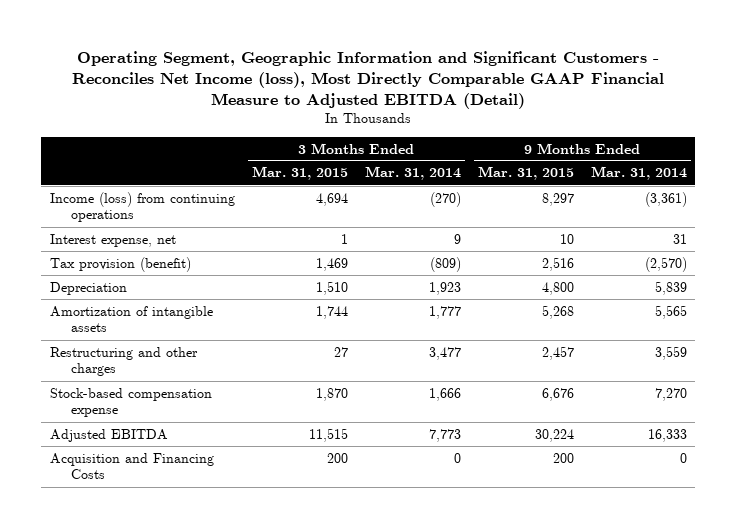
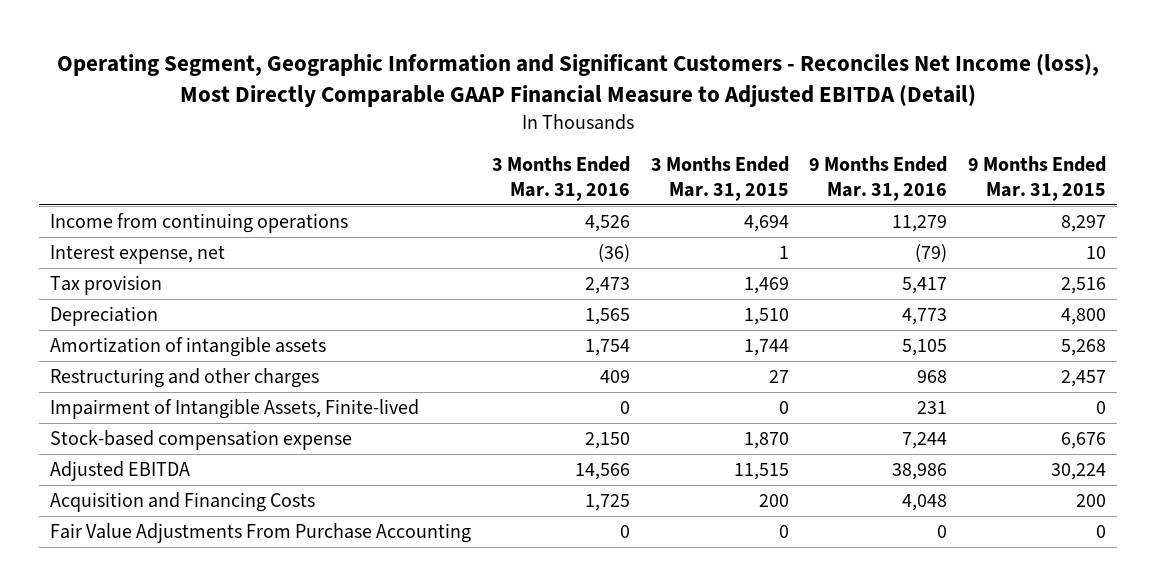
- | 3 Months Ended Mar. 31, 2015 | 3 Months Ended Mar. 31, 2014 | 9 Months Ended Mar. 31, 2015 | 9 Months Ended Mar. 31, 2014
+ | 3 Months Ended Mar. 31, 2016 | 3 Months Ended Mar. 31, 2015 | 9 Months Ended Mar. 31, 2016 | 9 Months Ended Mar. 31, 2015
- Income (loss) from continuing operations | 4,694 | (270) | 8,297 | (3,361)
+ Income from continuing operations | 4,526 | 4,694 | 11,279 | 8,297
- Tax provision (benefit) | 1,469 | (809) | 2,516 | (2,570)
+ Tax provision | 2,473 | 1,469 | 5,417 | 2,516
+ Impairment of Intangible Assets, Finite-lived | 0 | 0 | 231 | 0
+ Fair Value Adjustments From Purchase Accounting | 0 | 0 | 0 | 0

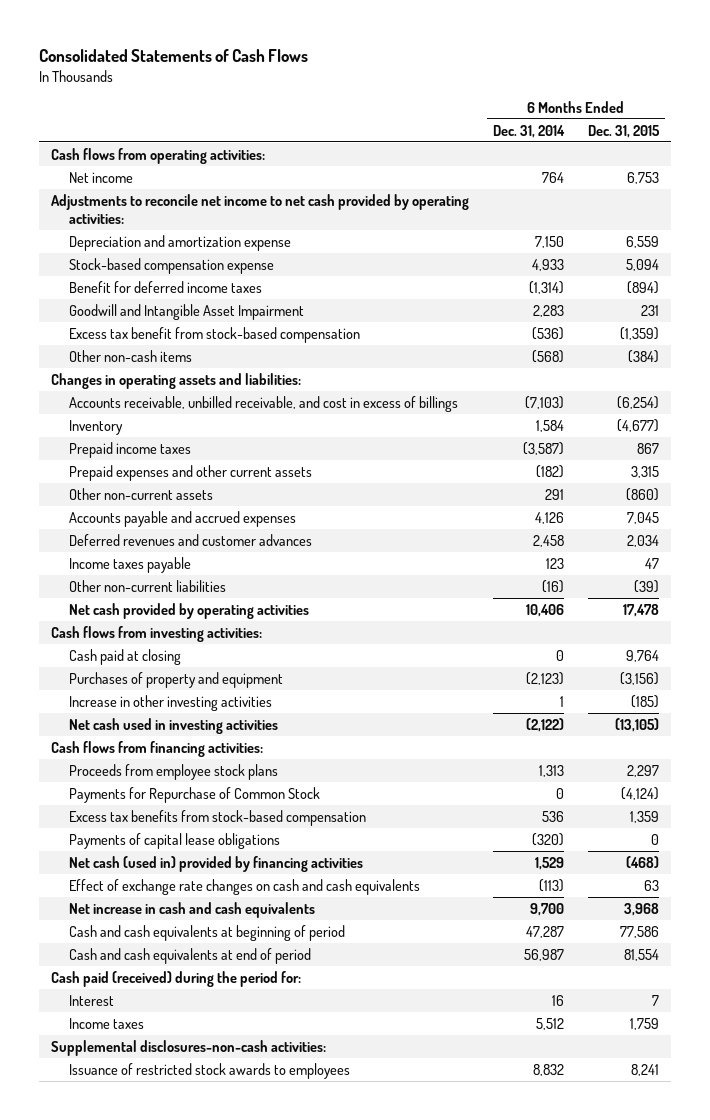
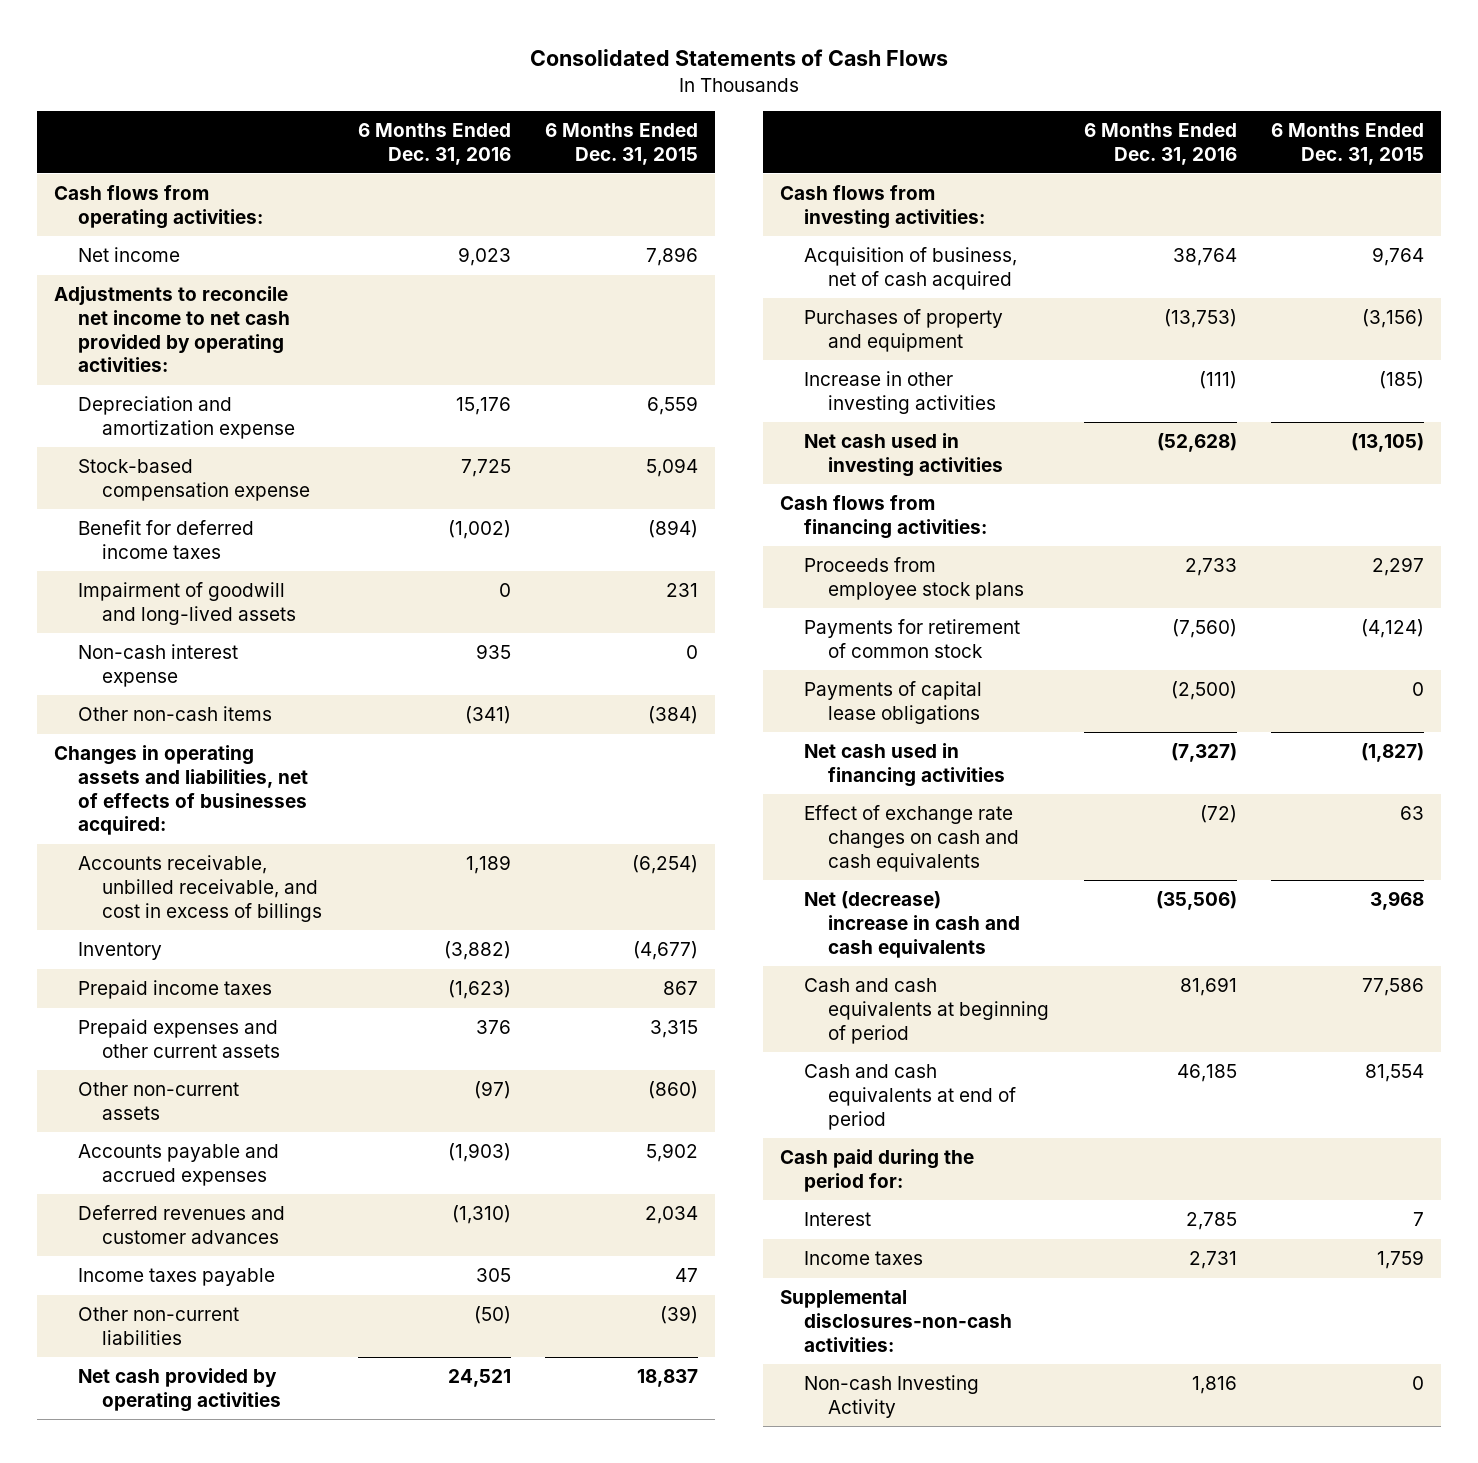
- | 6 Months Ended Dec. 31, 2014 | 6 Months Ended Dec. 31, 2015
+ | 6 Months Ended Dec. 31, 2016 | 6 Months Ended Dec. 31, 2015
- Net income | 764 | 6,753
+ Net income | 9,023 | 7,896
- Goodwill and Intangible Asset Impairment | 2,283 | 231
- Excess tax benefit from stock-based compensation | (536) | (1,359)
+ Impairment of goodwill and long-lived assets | 0 | 231
+ Non-cash interest expense | 935 | 0
- Changes in operating assets and liabilities:
+ Changes in operating assets and liabilities, net of effects of businesses acquired:
- Accounts payable and accrued expenses | 4,126 | 7,045
+ Accounts payable and accrued expenses | (1,903) | 5,902
- Net cash provided by operating activities | 10,406 | 17,478
+ Net cash provided by operating activities | 24,521 | 18,837
- Cash paid at closing | 0 | 9,764
+ Acquisition of business, net of cash acquired | 38,764 | 9,764
- Payments for Repurchase of Common Stock | 0 | (4,124)
- Excess tax benefits from stock-based compensation | 536 | 1,359
+ Payments for retirement of common stock | (7,560) | (4,124)
- Net cash (used in) provided by financing activities | 1,529 | (468)
+ Net cash used in financing activities | (7,327) | (1,827)
- Net increase in cash and cash equivalents | 9,700 | 3,968
+ Net (decrease) increase in cash and cash equivalents | (35,506) | 3,968
- Cash paid (received) during the period for:
+ Cash paid during the period for:
- Issuance of restricted stock awards to employees | 8,832 | 8,241
+ Non-cash Investing Activity | 1,816 | 0

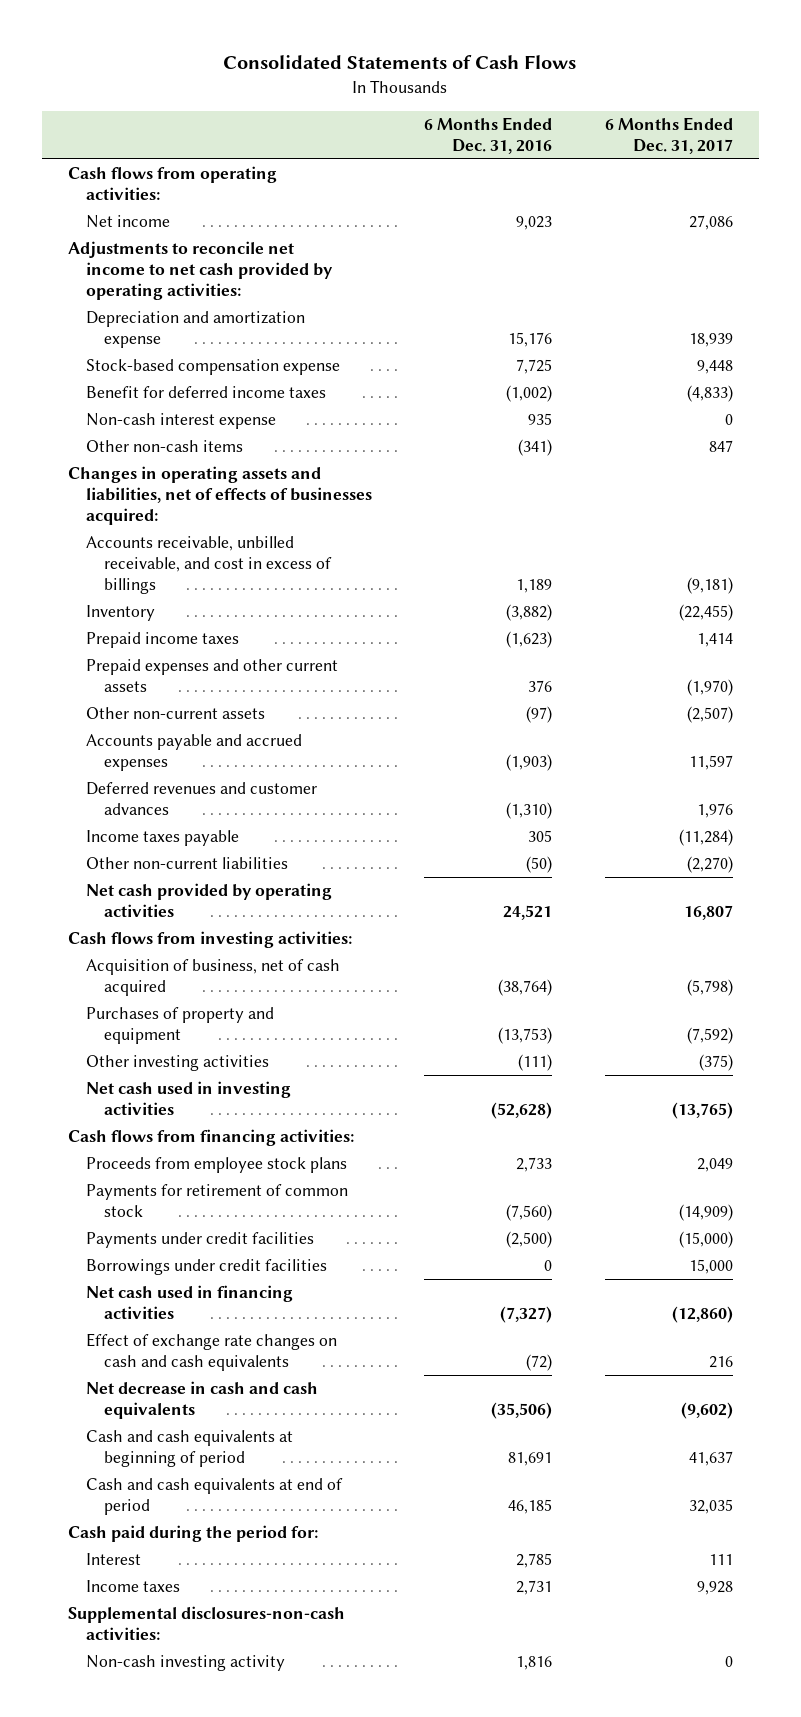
- | 6 Months Ended Dec. 31, 2016 | 6 Months Ended Dec. 31, 2015
+ | 6 Months Ended Dec. 31, 2016 | 6 Months Ended Dec. 31, 2017
- Impairment of goodwill and long-lived assets | 0 | 231
- Acquisition of business, net of cash acquired | 38,764 | 9,764
+ Acquisition of business, net of cash acquired | (38,764) | (5,798)
- Increase in other investing activities | (111) | (185)
+ Other investing activities | (111) | (375)
- Payments of capital lease obligations | (2,500) | 0
+ Payments under credit facilities | (2,500) | (15,000)
+ Borrowings under credit facilities | 0 | 15,000
- Net (decrease) increase in cash and cash equivalents | (35,506) | 3,968
+ Net decrease in cash and cash equivalents | (35,506) | (9,602)
- Non-cash Investing Activity | 1,816 | 0
+ Non-cash investing activity | 1,816 | 0

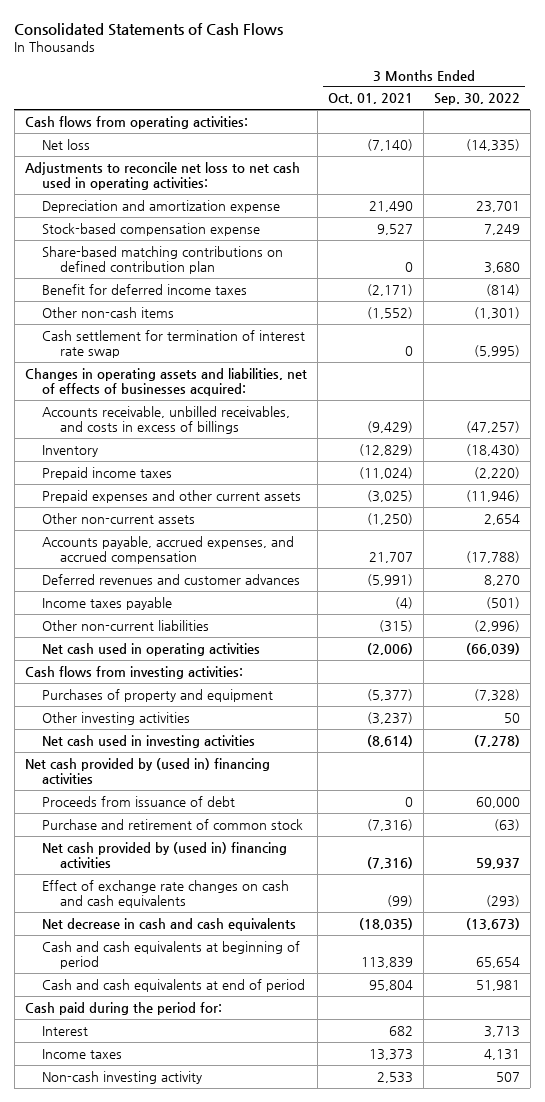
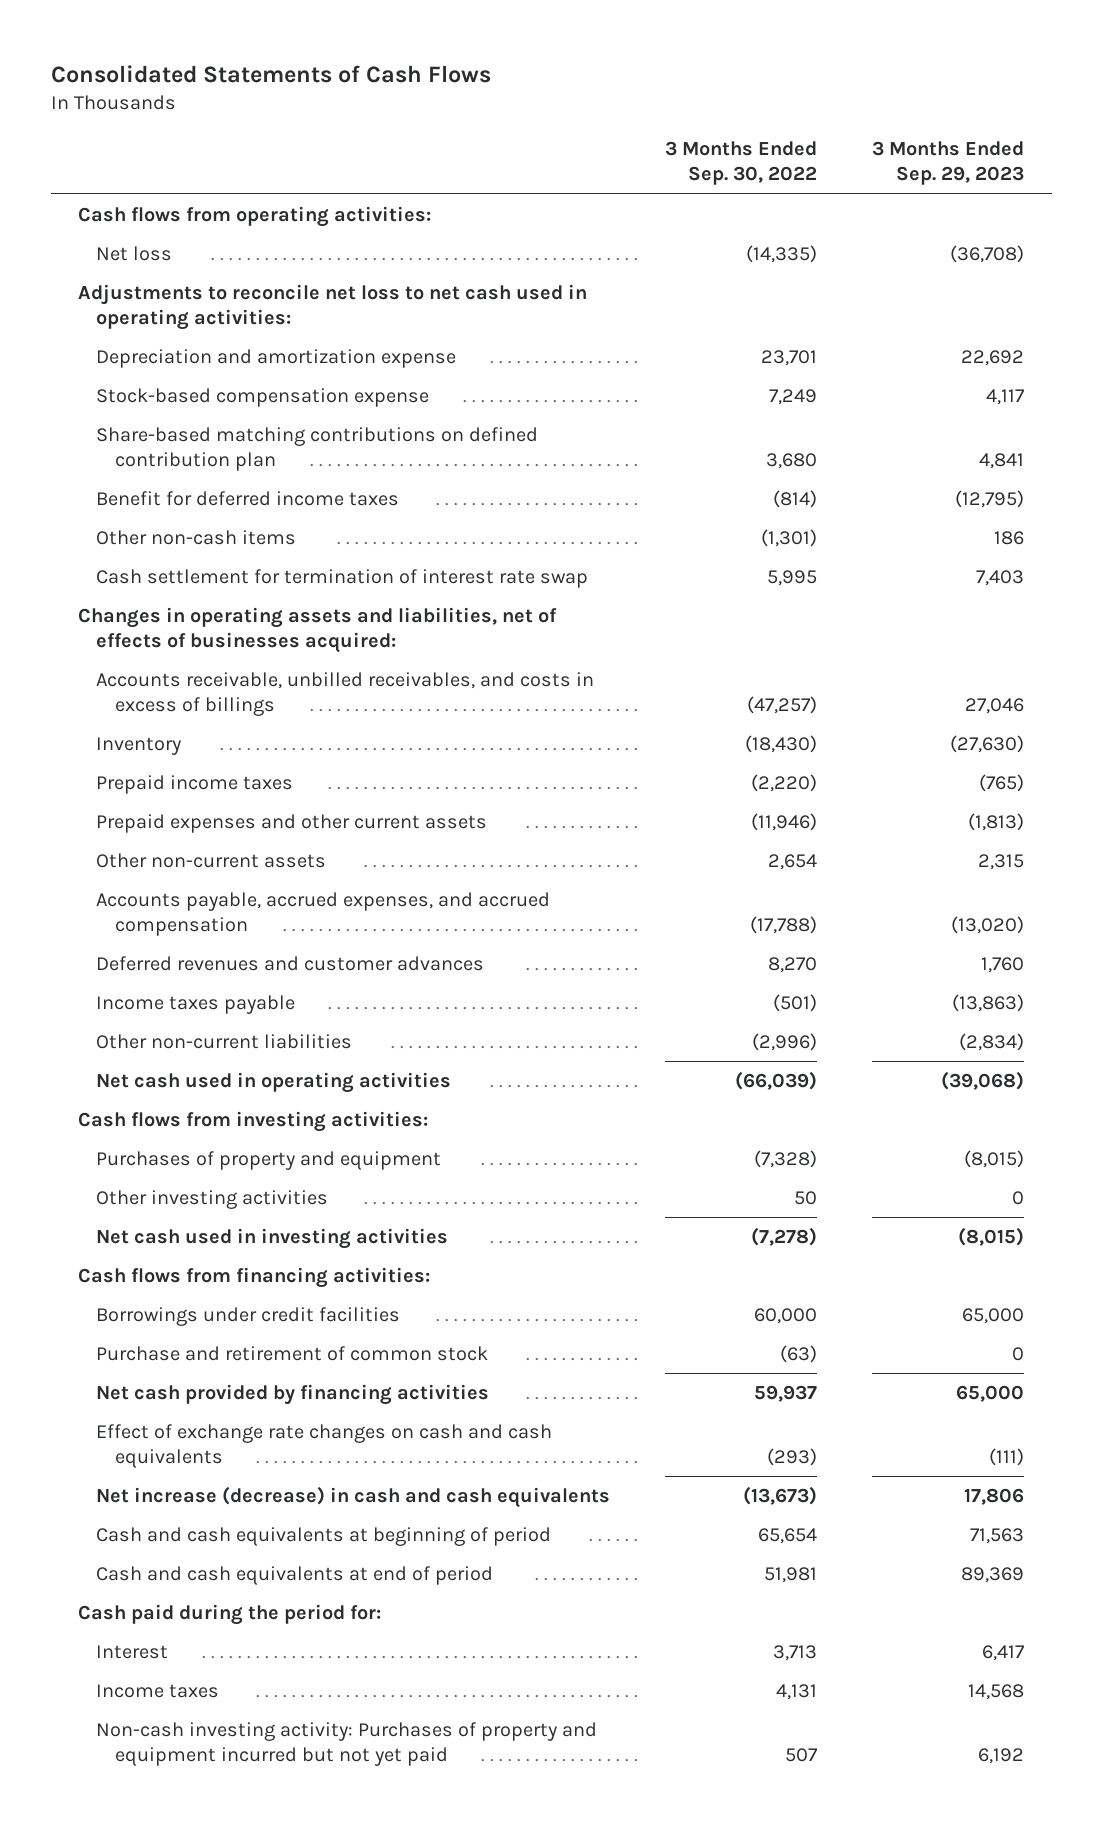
- | 3 Months Ended Oct. 01, 2021 | 3 Months Ended Sep. 30, 2022
+ | 3 Months Ended Sep. 30, 2022 | 3 Months Ended Sep. 29, 2023
- Cash settlement for termination of interest rate swap | 0 | (5,995)
+ Cash settlement for termination of interest rate swap | 5,995 | 7,403
- Net cash provided by (used in) financing activities
- Proceeds from issuance of debt | 0 | 60,000
+ Cash flows from financing activities:
+ Borrowings under credit facilities | 60,000 | 65,000
- Net cash provided by (used in) financing activities | (7,316) | 59,937
+ Net cash provided by financing activities | 59,937 | 65,000
- Net decrease in cash and cash equivalents | (18,035) | (13,673)
+ Net increase (decrease) in cash and cash equivalents | (13,673) | 17,806
- Non-cash investing activity | 2,533 | 507
+ Non-cash investing activity: Purchases of property and equipment incurred but not yet paid | 507 | 6,192

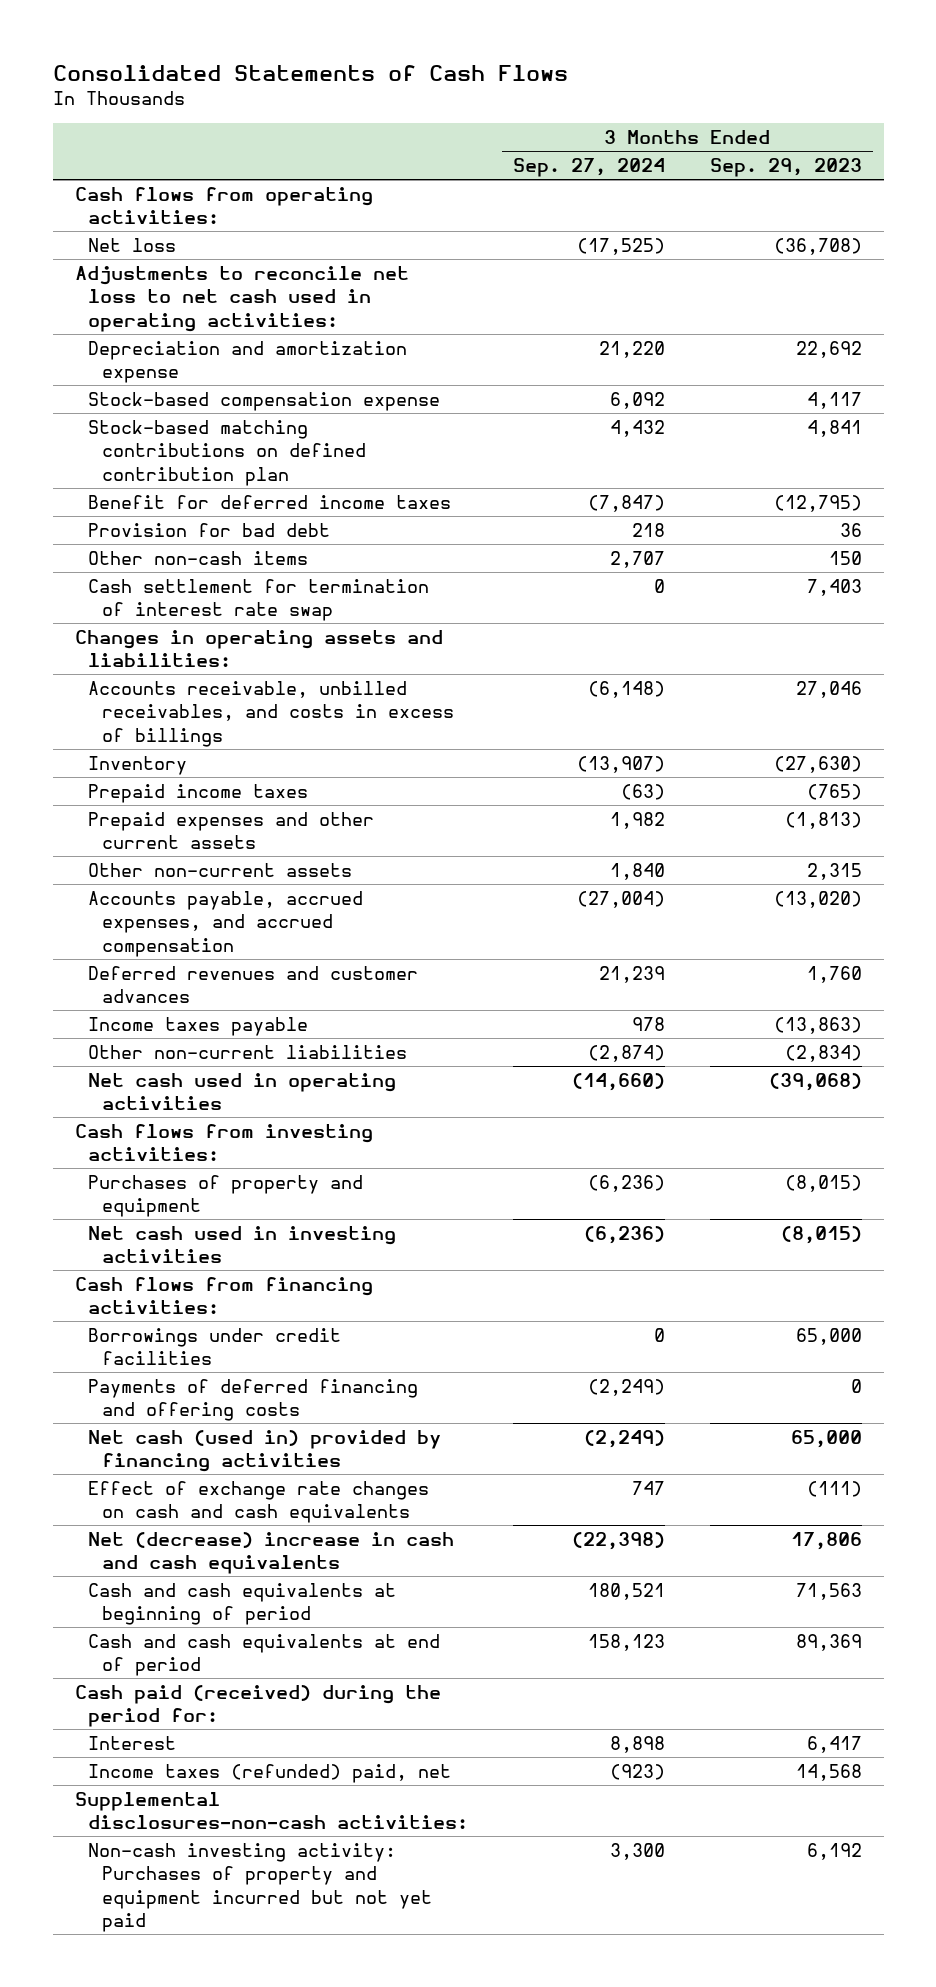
- | 3 Months Ended Sep. 30, 2022 | 3 Months Ended Sep. 29, 2023
+ | 3 Months Ended Sep. 27, 2024 | 3 Months Ended Sep. 29, 2023
- Share-based matching contributions on defined contribution plan | 3,680 | 4,841
+ Stock-based matching contributions on defined contribution plan | 4,432 | 4,841
- Other non-cash items | (1,301) | 186
+ Provision for bad debt | 218 | 36
+ Other non-cash items | 2,707 | 150
- Changes in operating assets and liabilities, net of effects of businesses acquired:
+ Changes in operating assets and liabilities:
- Other investing activities | 50 | 0
- Purchase and retirement of common stock | (63) | 0
- Net cash provided by financing activities | 59,937 | 65,000
+ Payments of deferred financing and offering costs | (2,249) | 0
+ Net cash (used in) provided by financing activities | (2,249) | 65,000
- Net increase (decrease) in cash and cash equivalents | (13,673) | 17,806
+ Net (decrease) increase in cash and cash equivalents | (22,398) | 17,806
- Cash paid during the period for:
+ Cash paid (received) during the period for:
- Income taxes | 4,131 | 14,568
+ Income taxes (refunded) paid, net | (923) | 14,568
+ Supplemental disclosures-non-cash activities:

